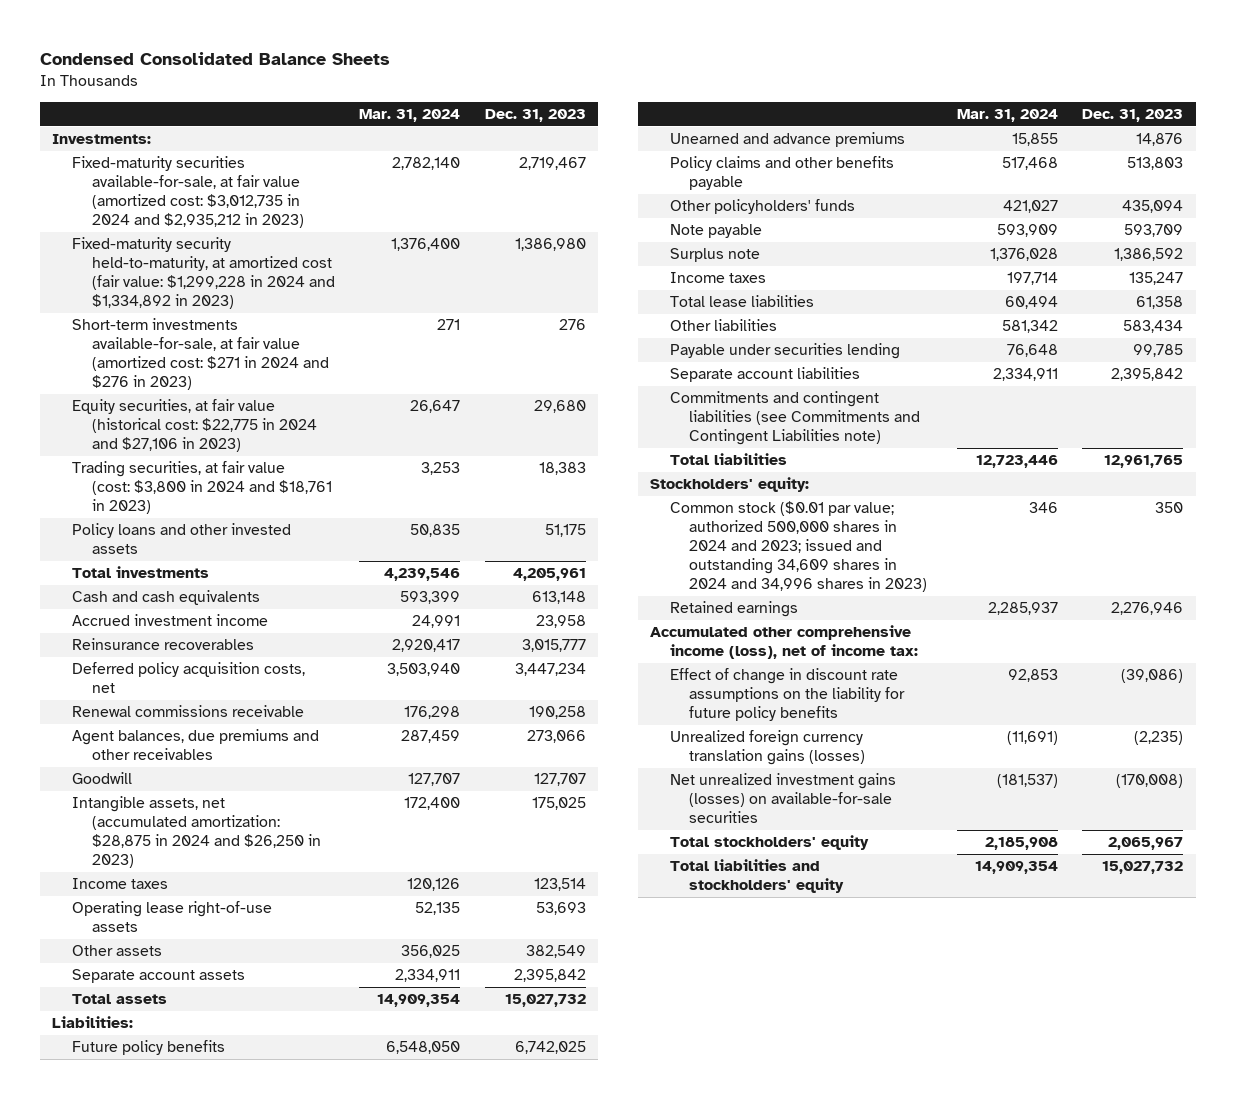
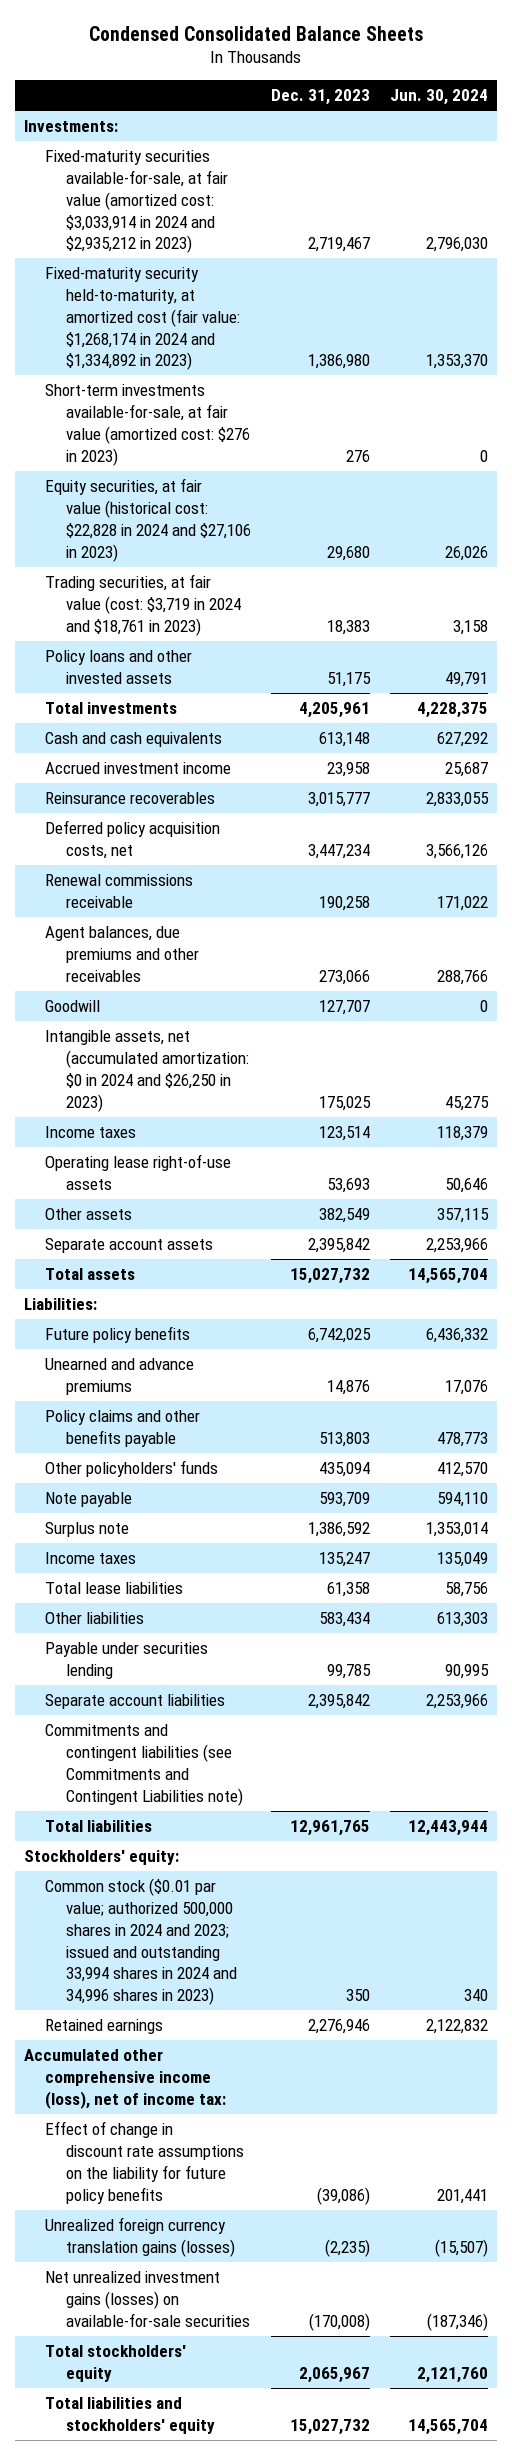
- | Mar. 31, 2024 | Dec. 31, 2023
+ | Dec. 31, 2023 | Jun. 30, 2024
- Fixed-maturity securities available-for-sale, at fair value (amortized cost: $3,012,735 in 2024 and $2,935,212 in 2023) | 2,782,140 | 2,719,467
- Fixed-maturity security held-to-maturity, at amortized cost (fair value: $1,299,228 in 2024 and $1,334,892 in 2023) | 1,376,400 | 1,386,980
- Short-term investments available-for-sale, at fair value (amortized cost: $271 in 2024 and $276 in 2023) | 271 | 276
- Equity securities, at fair value (historical cost: $22,775 in 2024 and $27,106 in 2023) | 26,647 | 29,680
- Trading securities, at fair value (cost: $3,800 in 2024 and $18,761 in 2023) | 3,253 | 18,383
+ Fixed-maturity securities available-for-sale, at fair value (amortized cost: $3,033,914 in 2024 and $2,935,212 in 2023) | 2,719,467 | 2,796,030
+ Fixed-maturity security held-to-maturity, at amortized cost (fair value: $1,268,174 in 2024 and $1,334,892 in 2023) | 1,386,980 | 1,353,370
+ Short-term investments available-for-sale, at fair value (amortized cost: $276 in 2023) | 276 | 0
+ Equity securities, at fair value (historical cost: $22,828 in 2024 and $27,106 in 2023) | 29,680 | 26,026
+ Trading securities, at fair value (cost: $3,719 in 2024 and $18,761 in 2023) | 18,383 | 3,158
- Intangible assets, net (accumulated amortization: $28,875 in 2024 and $26,250 in 2023) | 172,400 | 175,025
+ Intangible assets, net (accumulated amortization: $0 in 2024 and $26,250 in 2023) | 175,025 | 45,275
- Common stock ($0.01 par value; authorized 500,000 shares in 2024 and 2023; issued and outstanding 34,609 shares in 2024 and 34,996 shares in 2023) | 346 | 350
+ Common stock ($0.01 par value; authorized 500,000 shares in 2024 and 2023; issued and outstanding 33,994 shares in 2024 and 34,996 shares in 2023) | 350 | 340

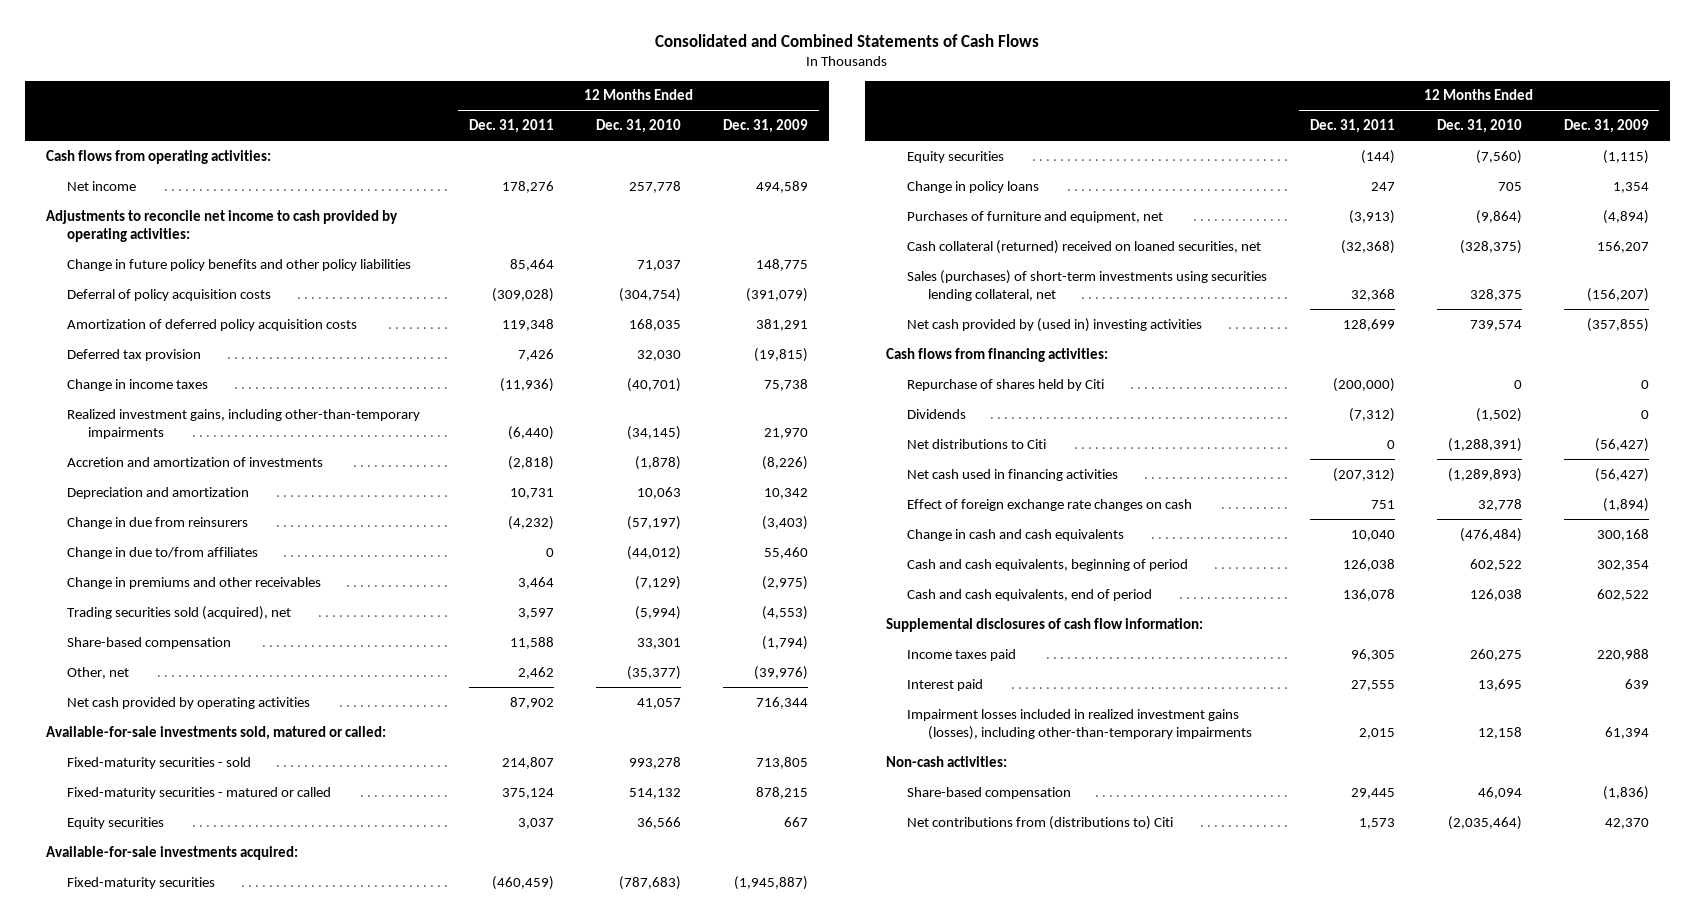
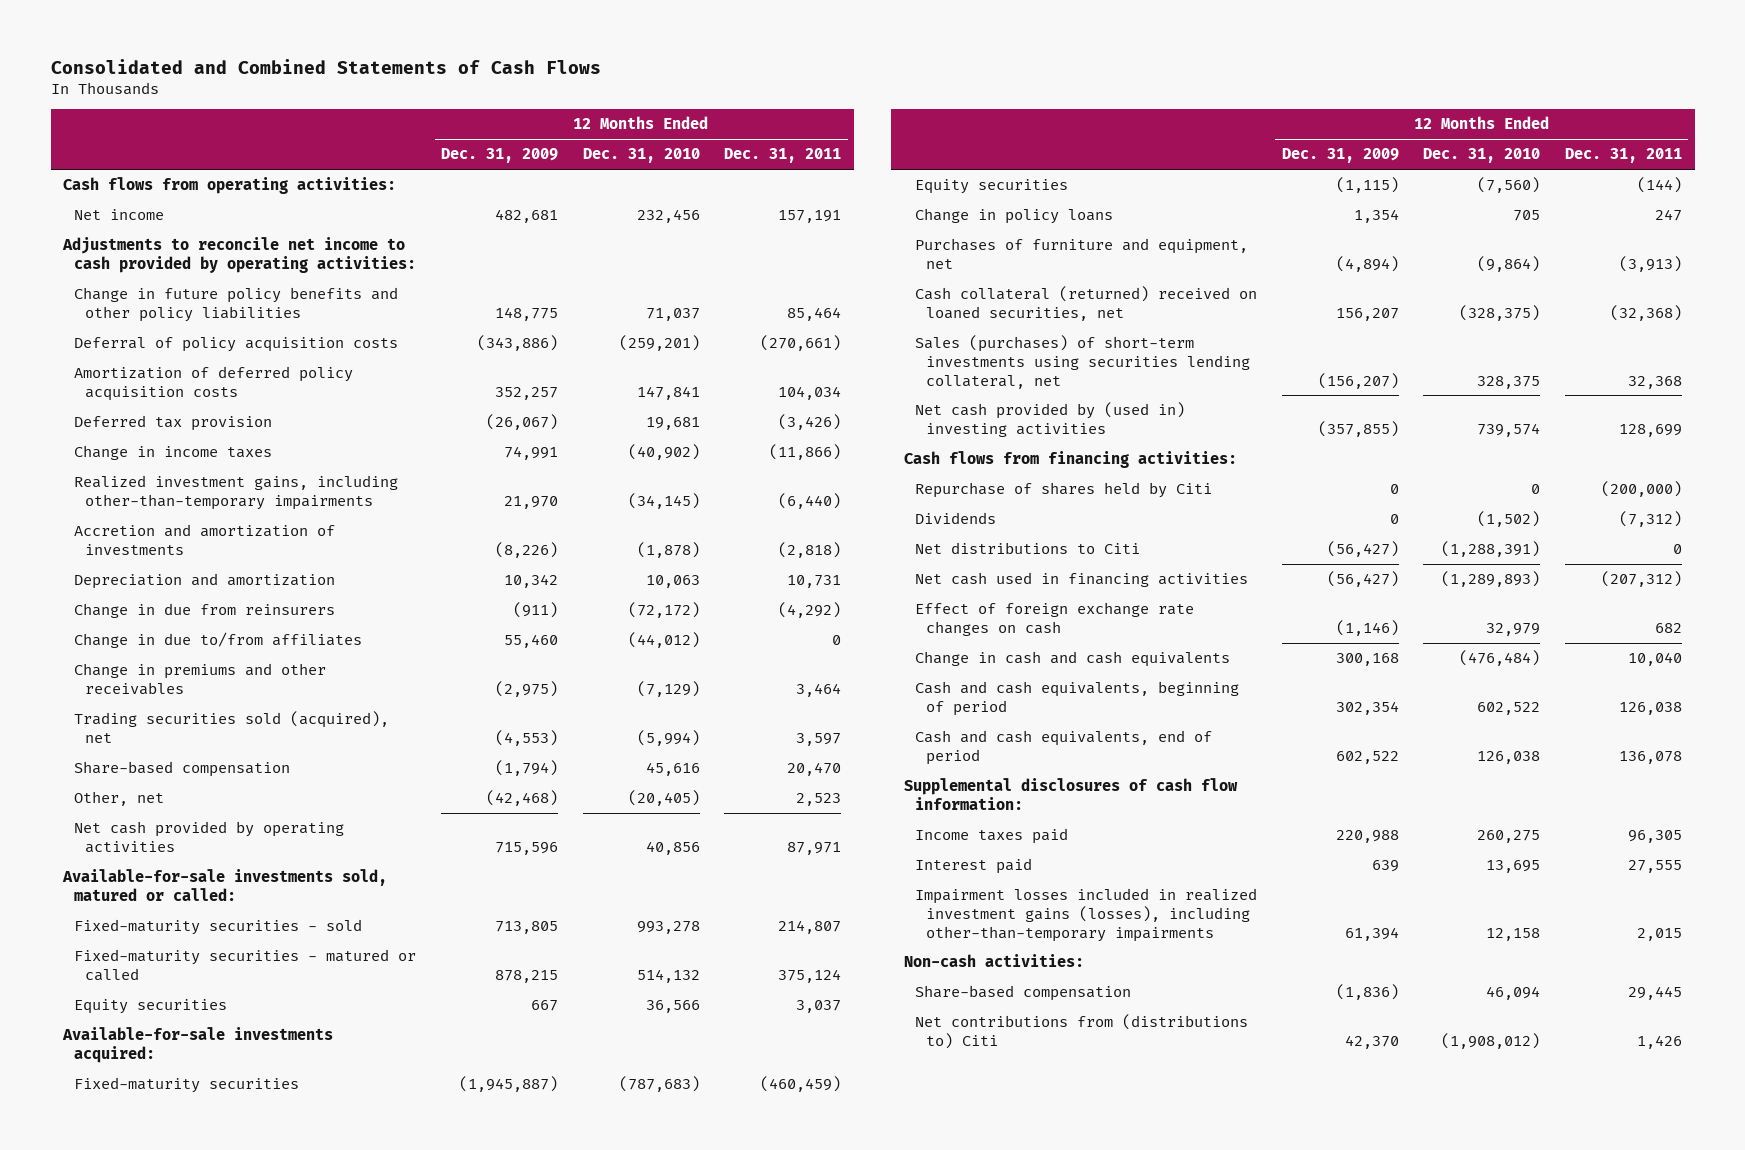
- | 12 Months Ended Dec. 31, 2011 | 12 Months Ended Dec. 31, 2010 | 12 Months Ended Dec. 31, 2009
+ | 12 Months Ended Dec. 31, 2009 | 12 Months Ended Dec. 31, 2010 | 12 Months Ended Dec. 31, 2011
- Net income | 178,276 | 257,778 | 494,589
+ Net income | 482,681 | 232,456 | 157,191
- Deferral of policy acquisition costs | (309,028) | (304,754) | (391,079)
- Amortization of deferred policy acquisition costs | 119,348 | 168,035 | 381,291
- Deferred tax provision | 7,426 | 32,030 | (19,815)
- Change in income taxes | (11,936) | (40,701) | 75,738
+ Deferral of policy acquisition costs | (343,886) | (259,201) | (270,661)
+ Amortization of deferred policy acquisition costs | 352,257 | 147,841 | 104,034
+ Deferred tax provision | (26,067) | 19,681 | (3,426)
+ Change in income taxes | 74,991 | (40,902) | (11,866)
- Change in due from reinsurers | (4,232) | (57,197) | (3,403)
+ Change in due from reinsurers | (911) | (72,172) | (4,292)
- Share-based compensation | 11,588 | 33,301 | (1,794)
- Other, net | 2,462 | (35,377) | (39,976)
- Net cash provided by operating activities | 87,902 | 41,057 | 716,344
+ Share-based compensation | (1,794) | 45,616 | 20,470
+ Other, net | (42,468) | (20,405) | 2,523
+ Net cash provided by operating activities | 715,596 | 40,856 | 87,971
- Effect of foreign exchange rate changes on cash | 751 | 32,778 | (1,894)
+ Effect of foreign exchange rate changes on cash | (1,146) | 32,979 | 682
- Net contributions from (distributions to) Citi | 1,573 | (2,035,464) | 42,370
+ Net contributions from (distributions to) Citi | 42,370 | (1,908,012) | 1,426

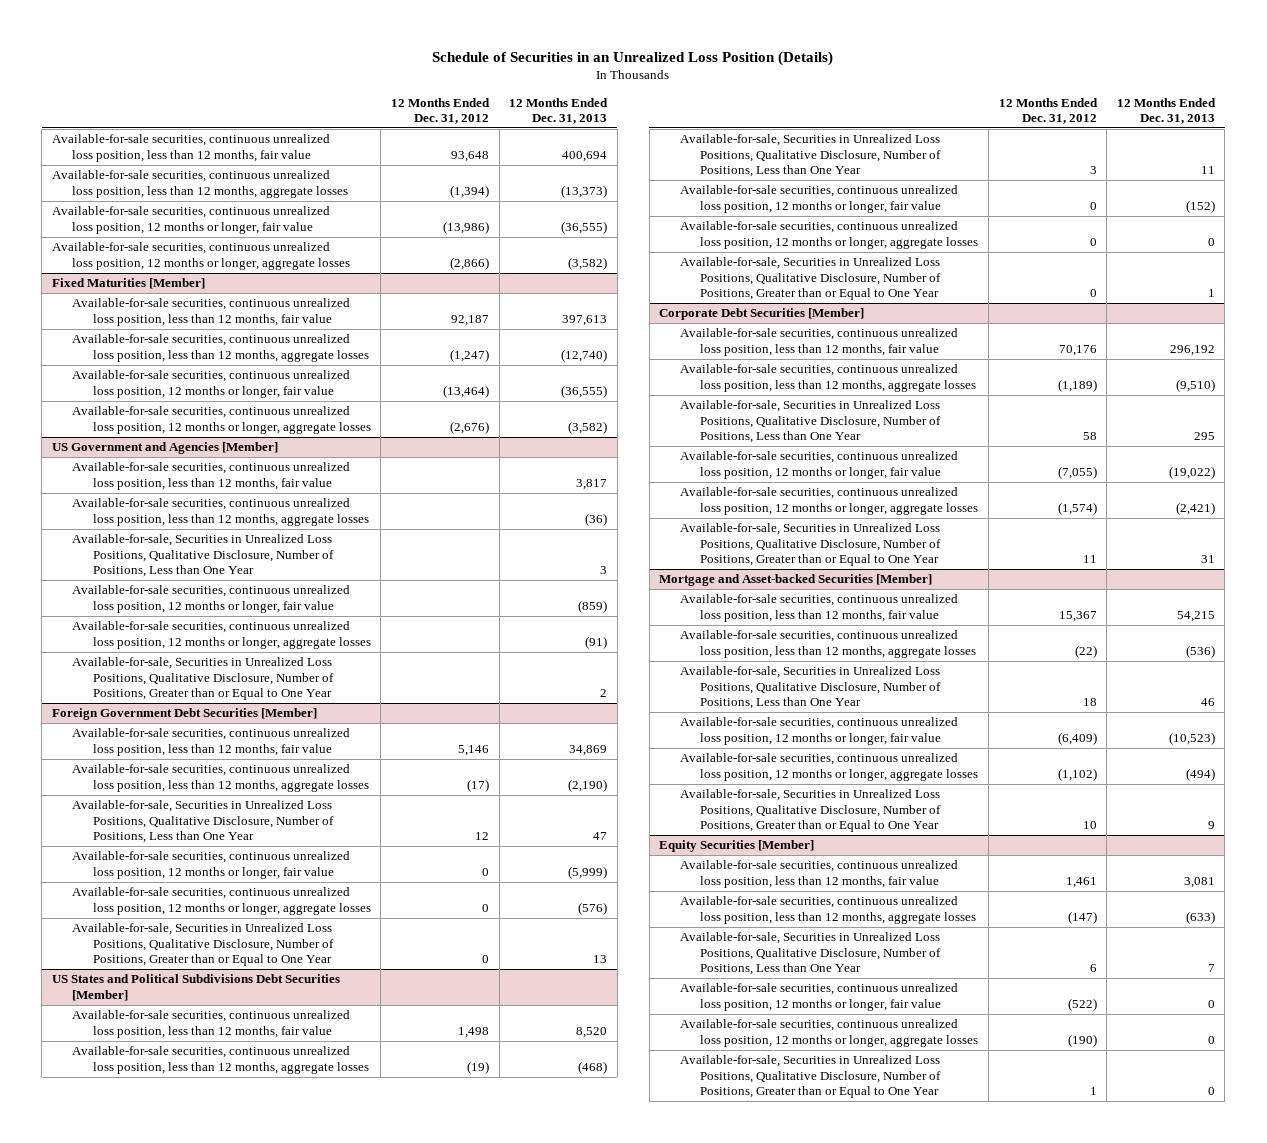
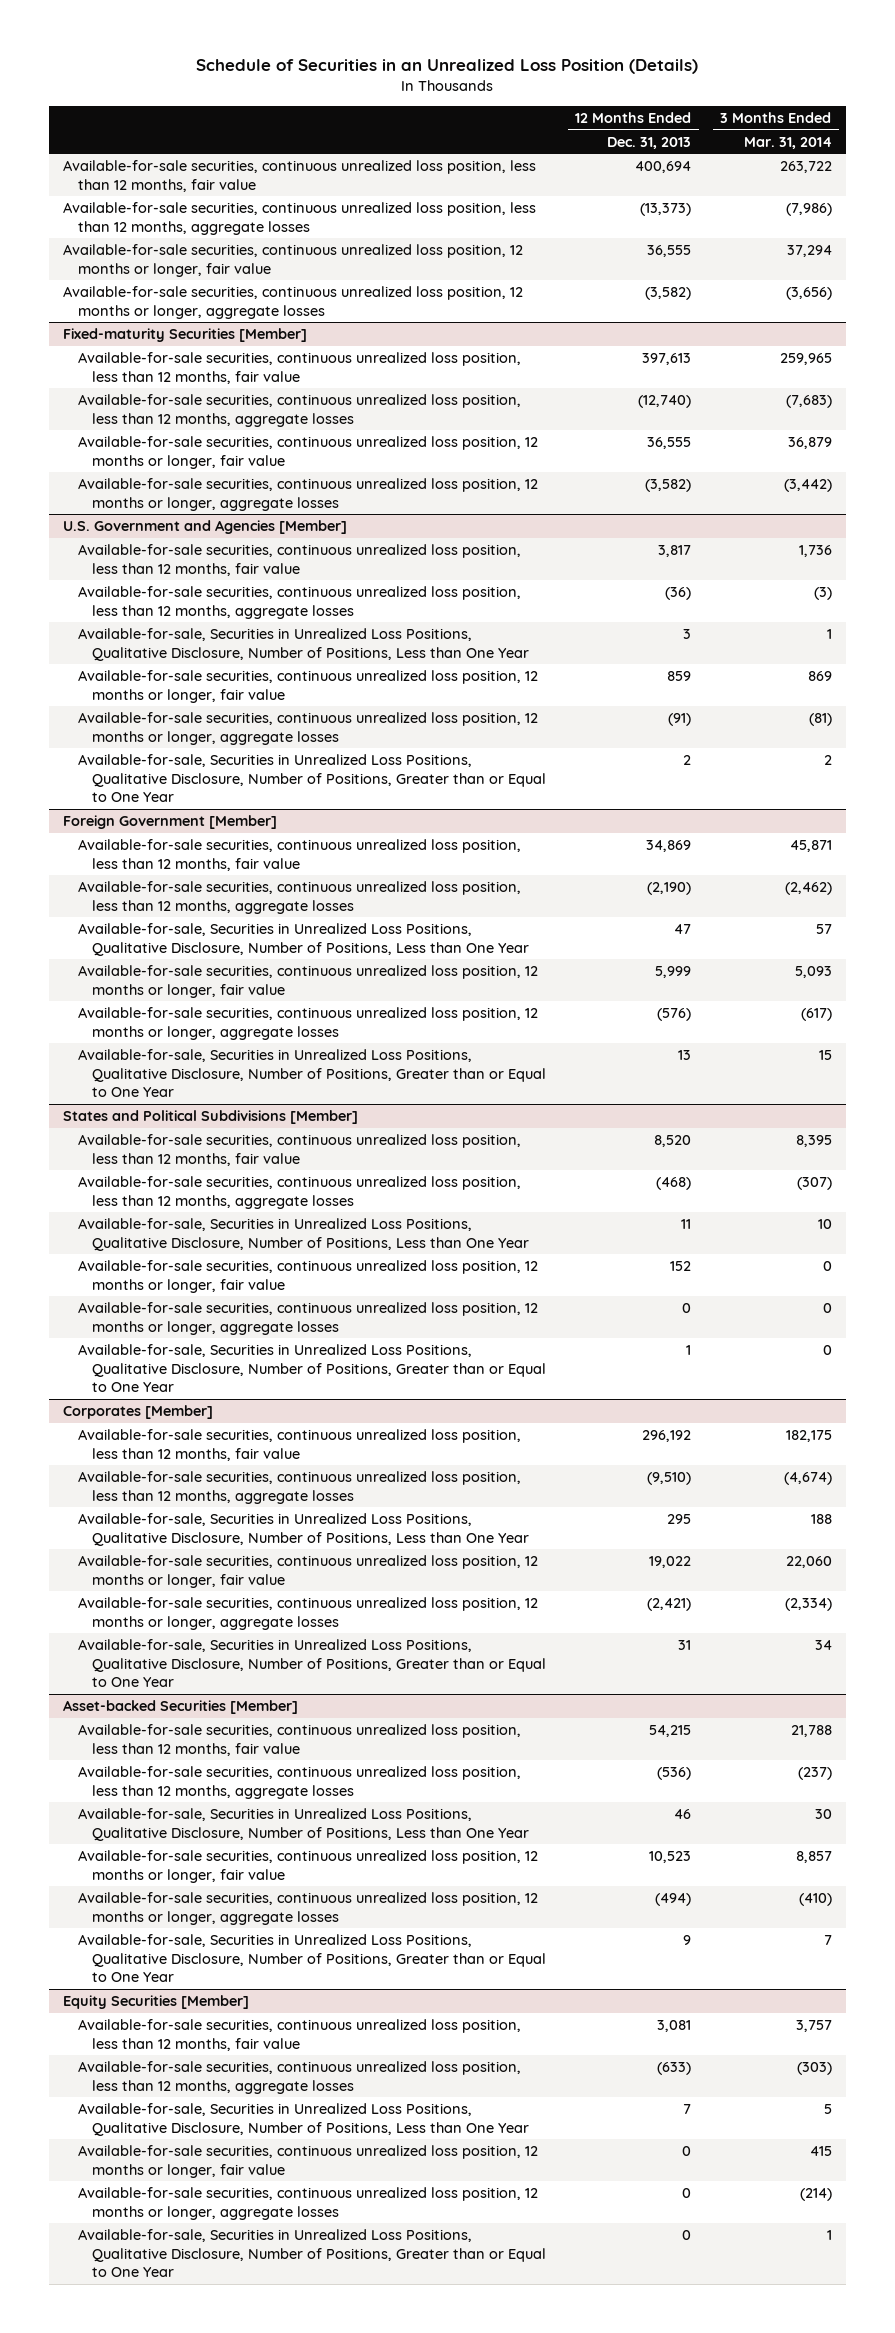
- | 12 Months Ended Dec. 31, 2012 | 12 Months Ended Dec. 31, 2013
+ | 12 Months Ended Dec. 31, 2013 | 3 Months Ended Mar. 31, 2014
- Available-for-sale securities, continuous unrealized loss position, 12 months or longer, fair value | (13,986) | (36,555)
+ Available-for-sale securities, continuous unrealized loss position, 12 months or longer, fair value | 36,555 | 37,294
- Fixed Maturities [Member]
+ Fixed-maturity Securities [Member]
- Available-for-sale securities, continuous unrealized loss position, 12 months or longer, fair value | (13,464) | (36,555)
+ Available-for-sale securities, continuous unrealized loss position, 12 months or longer, fair value | 36,555 | 36,879
- US Government and Agencies [Member]
+ U.S. Government and Agencies [Member]
- Available-for-sale securities, continuous unrealized loss position, 12 months or longer, fair value | | (859)
+ Available-for-sale securities, continuous unrealized loss position, 12 months or longer, fair value | 859 | 869
- Foreign Government Debt Securities [Member]
+ Foreign Government [Member]
- Available-for-sale securities, continuous unrealized loss position, 12 months or longer, fair value | 0 | (5,999)
+ Available-for-sale securities, continuous unrealized loss position, 12 months or longer, fair value | 5,999 | 5,093
- US States and Political Subdivisions Debt Securities [Member]
+ States and Political Subdivisions [Member]
- Available-for-sale securities, continuous unrealized loss position, 12 months or longer, fair value | 0 | (152)
+ Available-for-sale securities, continuous unrealized loss position, 12 months or longer, fair value | 152 | 0
- Corporate Debt Securities [Member]
+ Corporates [Member]
- Available-for-sale securities, continuous unrealized loss position, 12 months or longer, fair value | (7,055) | (19,022)
+ Available-for-sale securities, continuous unrealized loss position, 12 months or longer, fair value | 19,022 | 22,060
- Mortgage and Asset-backed Securities [Member]
+ Asset-backed Securities [Member]
- Available-for-sale securities, continuous unrealized loss position, 12 months or longer, fair value | (6,409) | (10,523)
+ Available-for-sale securities, continuous unrealized loss position, 12 months or longer, fair value | 10,523 | 8,857

